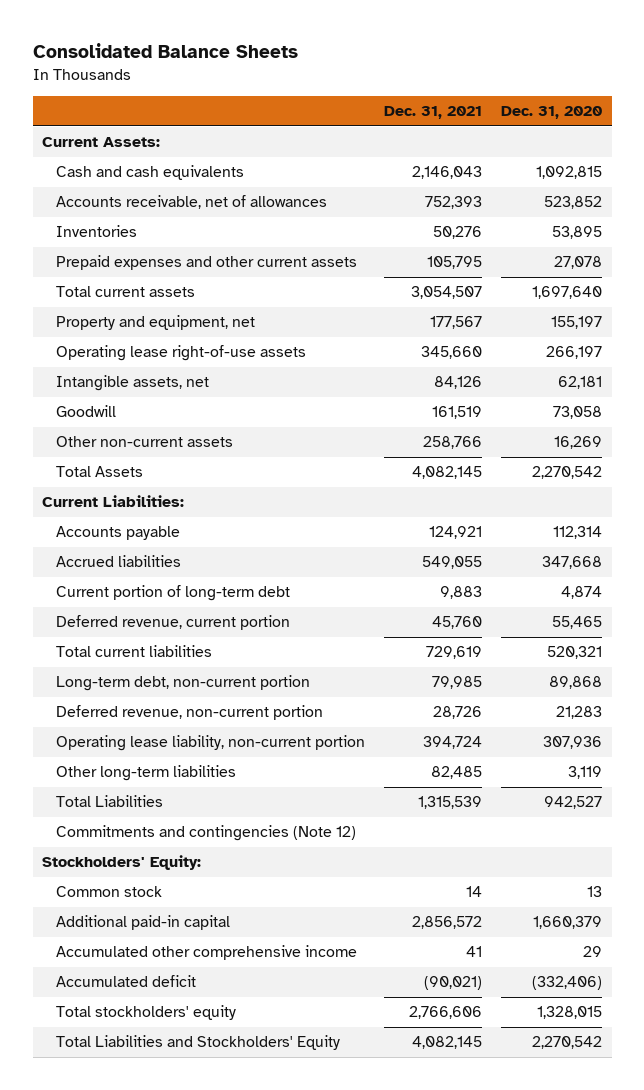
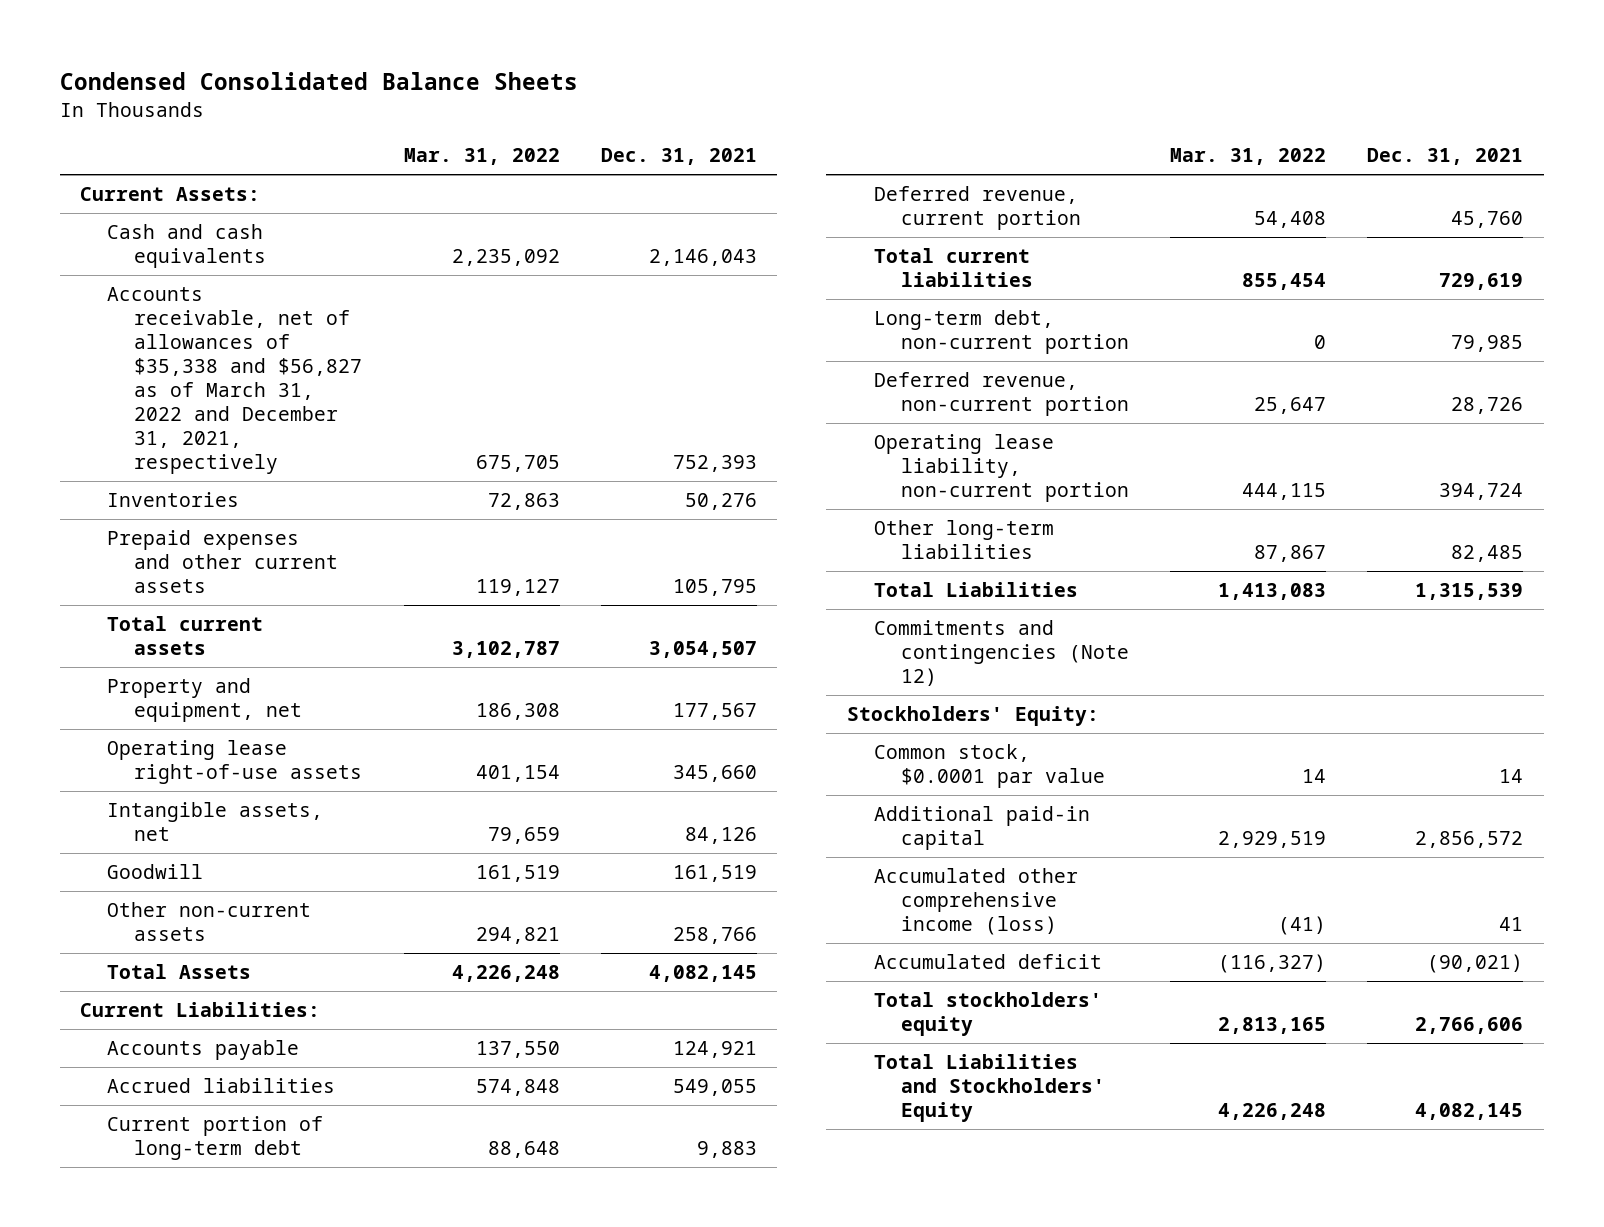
- Consolidated Balance Sheets
+ Condensed Consolidated Balance Sheets
- | Dec. 31, 2021 | Dec. 31, 2020
+ | Mar. 31, 2022 | Dec. 31, 2021
- Accounts receivable, net of allowances | 752,393 | 523,852
+ Accounts receivable, net of allowances of $35,338 and $56,827 as of March 31, 2022 and December 31, 2021, respectively | 675,705 | 752,393
- Common stock | 14 | 13
+ Common stock, $0.0001 par value | 14 | 14
- Accumulated other comprehensive income | 41 | 29
+ Accumulated other comprehensive income (loss) | (41) | 41

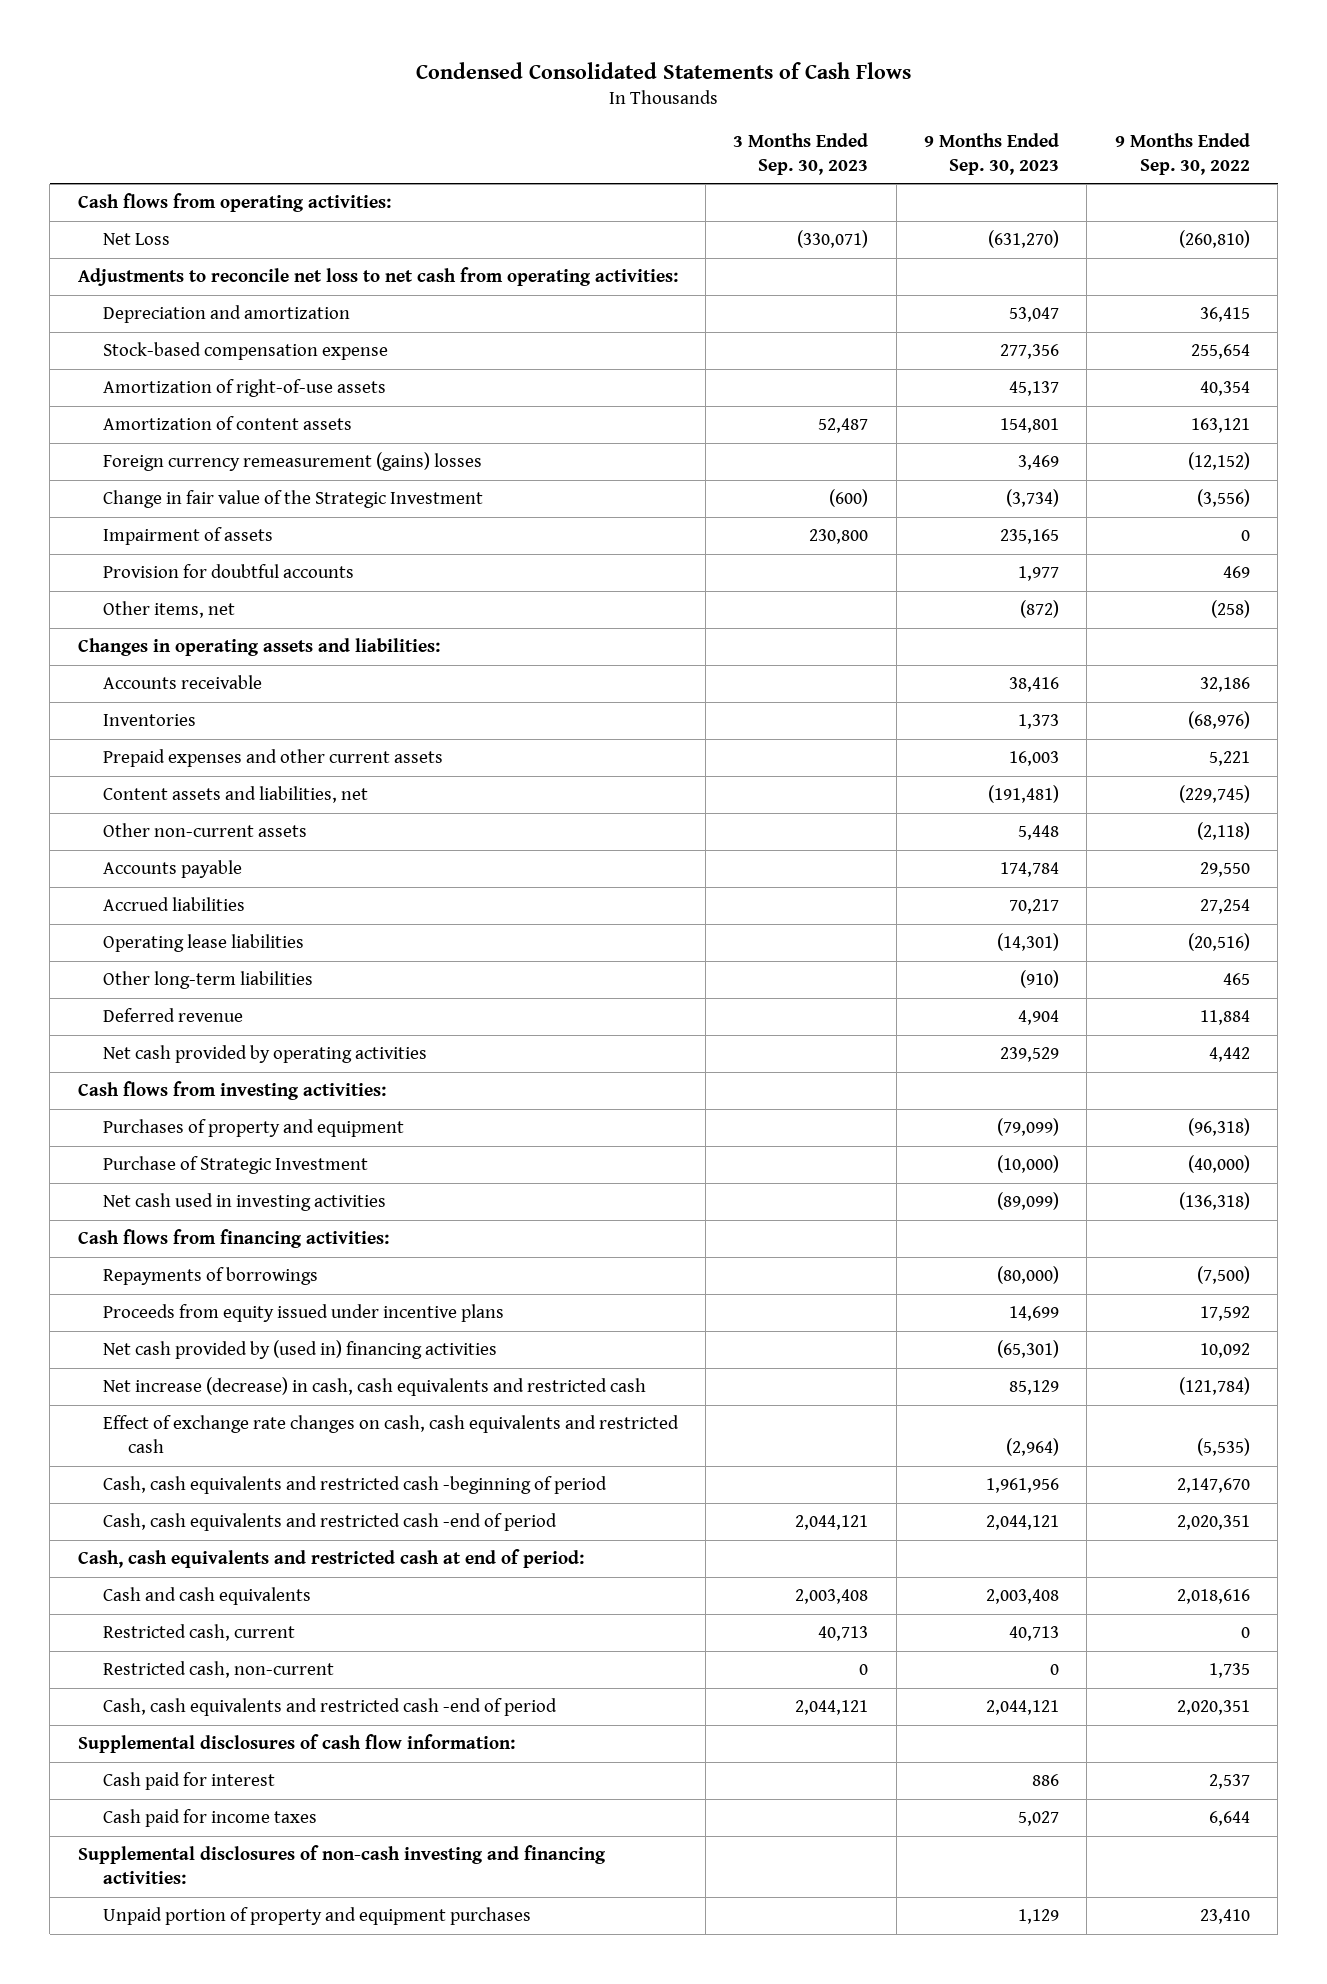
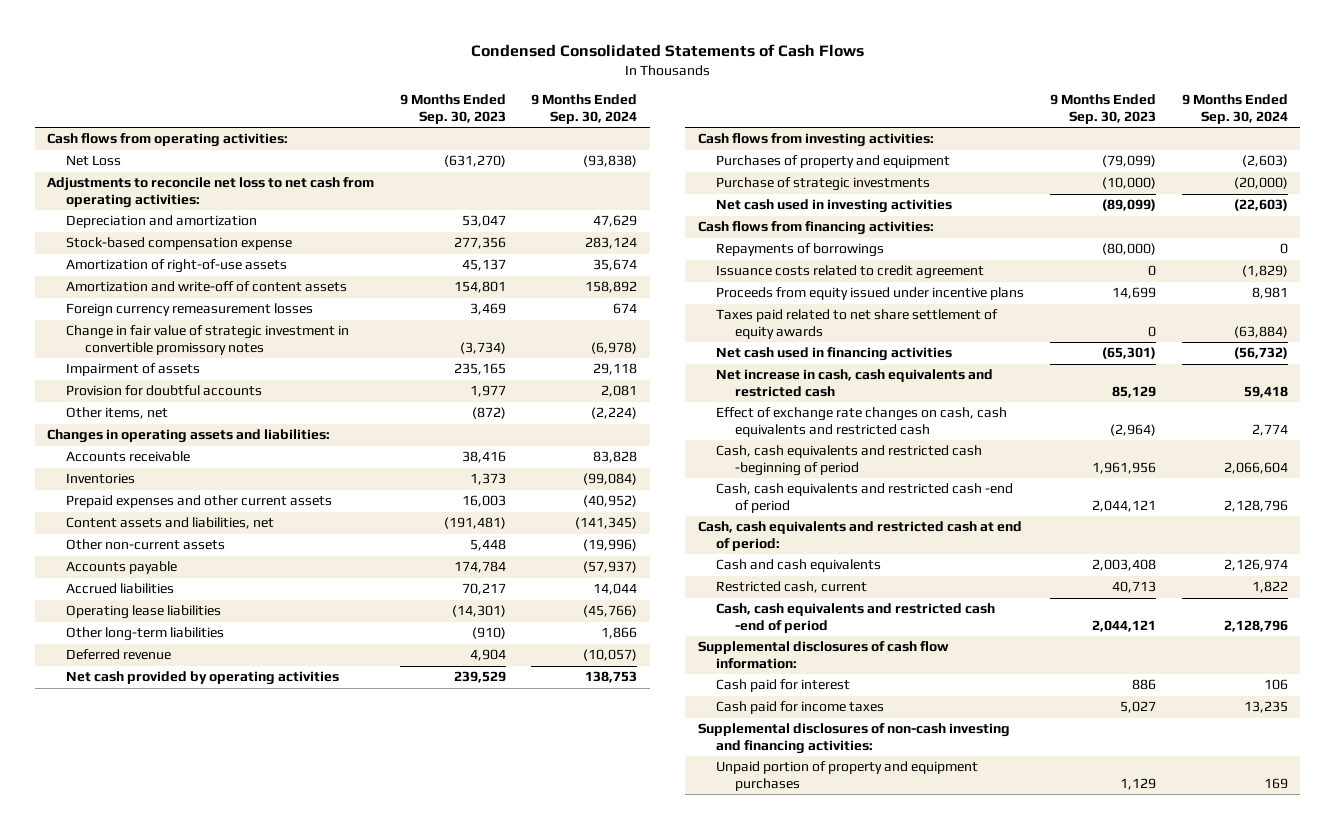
- | 3 Months Ended Sep. 30, 2023 | 9 Months Ended Sep. 30, 2023 | 9 Months Ended Sep. 30, 2022
+ | 9 Months Ended Sep. 30, 2023 | 9 Months Ended Sep. 30, 2024
- Amortization of content assets | 52,487 | 154,801 | 163,121
- Foreign currency remeasurement (gains) losses | | 3,469 | (12,152)
- Change in fair value of the Strategic Investment | (600) | (3,734) | (3,556)
+ Amortization and write-off of content assets | 154,801 | 158,892
+ Foreign currency remeasurement losses | 3,469 | 674
+ Change in fair value of strategic investment in convertible promissory notes | (3,734) | (6,978)
- Purchase of Strategic Investment | | (10,000) | (40,000)
+ Purchase of strategic investments | (10,000) | (20,000)
+ Issuance costs related to credit agreement | 0 | (1,829)
- Net cash provided by (used in) financing activities | | (65,301) | 10,092
- Net increase (decrease) in cash, cash equivalents and restricted cash | | 85,129 | (121,784)
+ Taxes paid related to net share settlement of equity awards | 0 | (63,884)
+ Net cash used in financing activities | (65,301) | (56,732)
+ Net increase in cash, cash equivalents and restricted cash | 85,129 | 59,418
- Restricted cash, non-current | 0 | 0 | 1,735

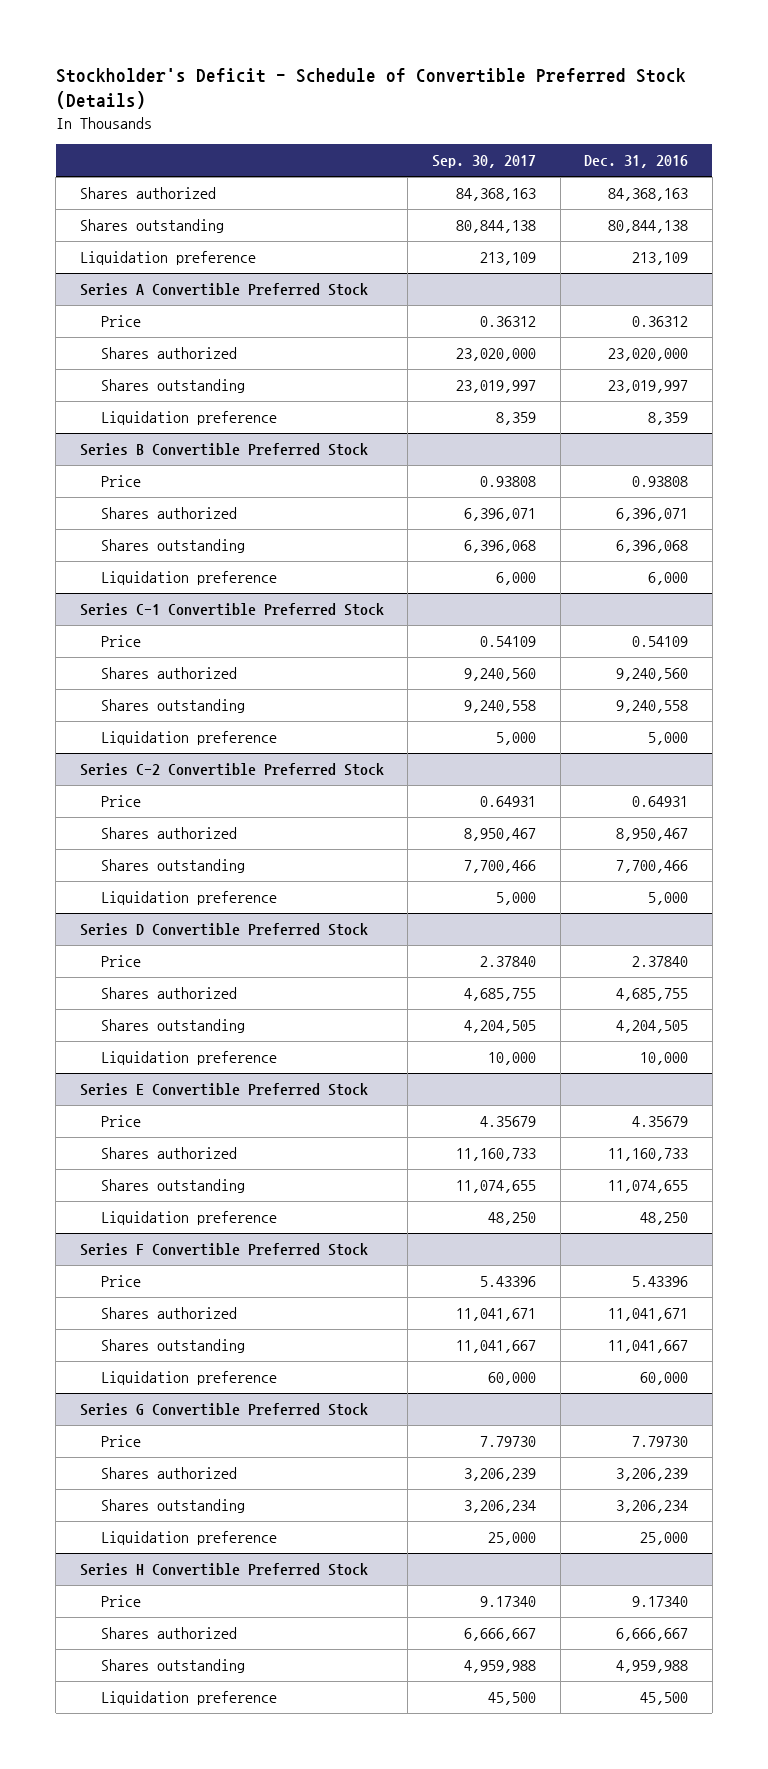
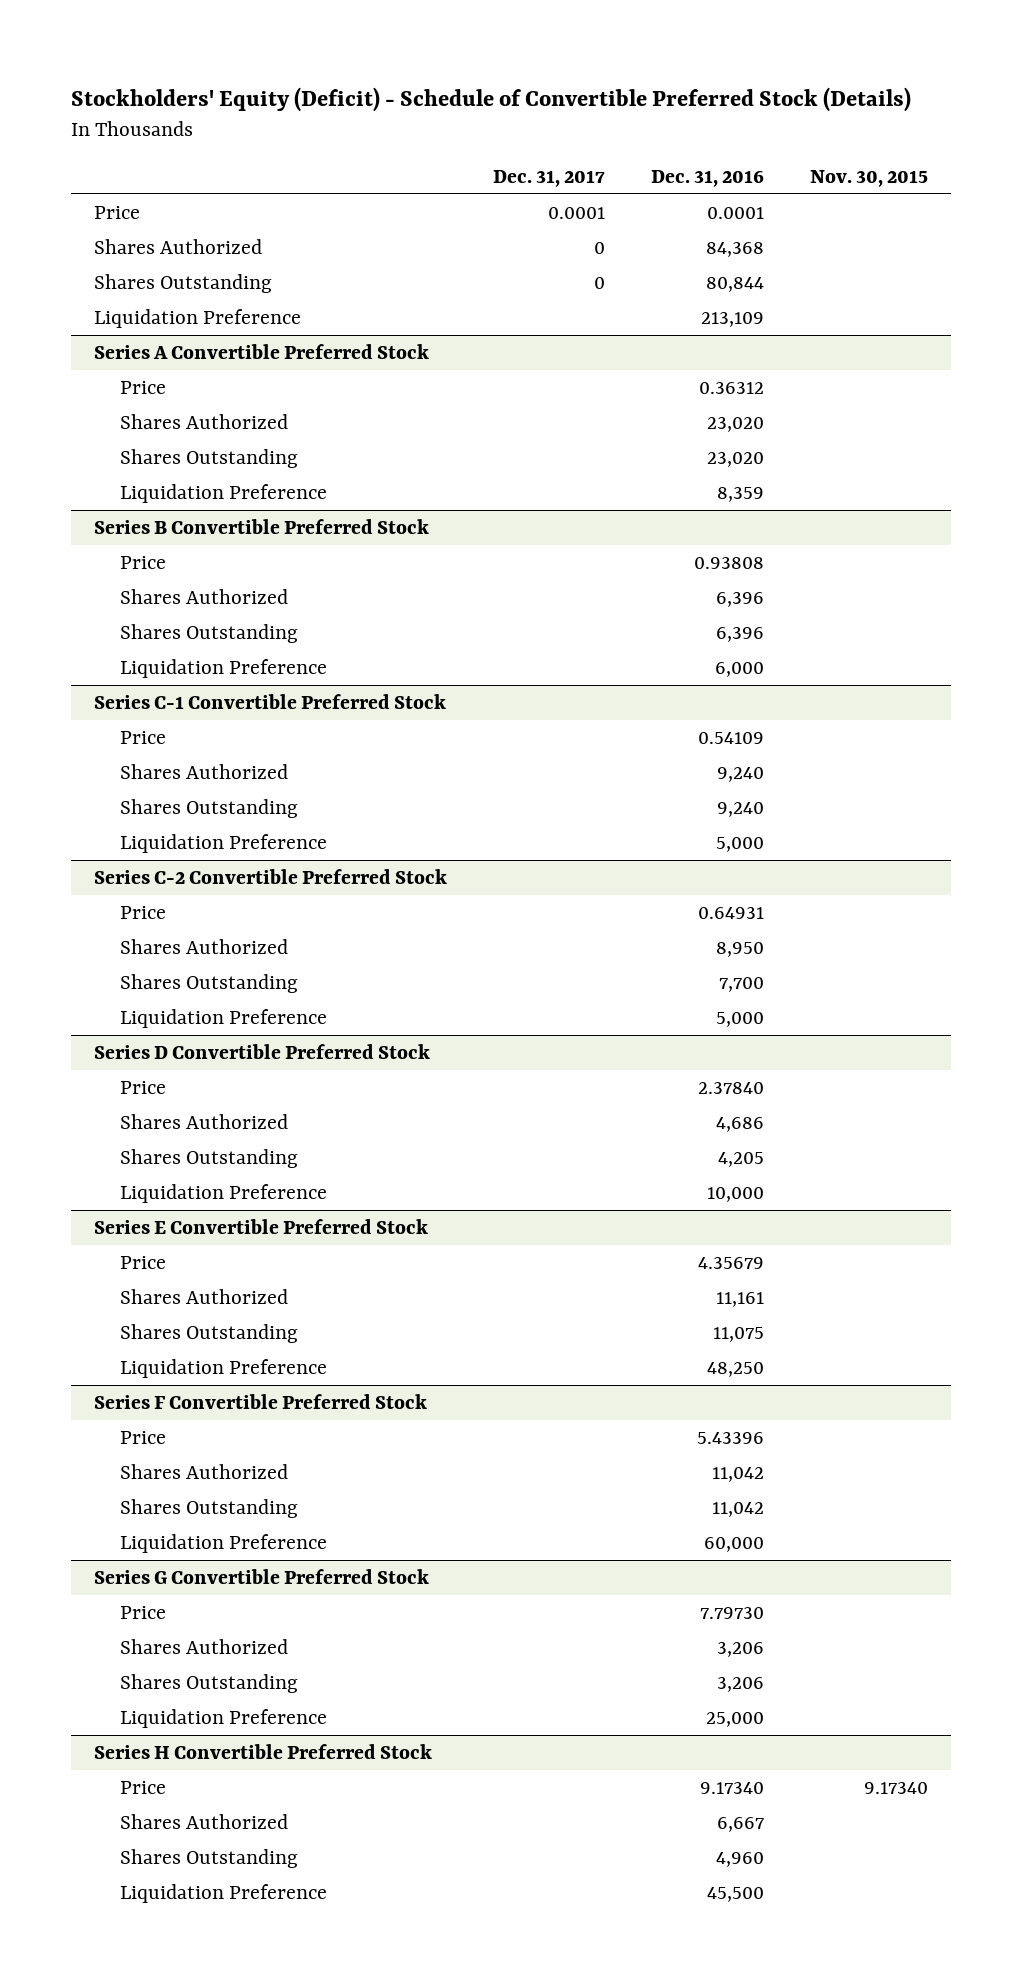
- Stockholder's Deficit - Schedule of Convertible Preferred Stock (Details)
+ Stockholders' Equity (Deficit) - Schedule of Convertible Preferred Stock (Details)
- | Sep. 30, 2017 | Dec. 31, 2016
+ | Dec. 31, 2017 | Dec. 31, 2016 | Nov. 30, 2015
- Shares authorized | 84,368,163 | 84,368,163
- Shares outstanding | 80,844,138 | 80,844,138
- Liquidation preference | 213,109 | 213,109
+ Price | 0.0001 | 0.0001 |
+ Shares Authorized | 0 | 84,368 |
+ Shares Outstanding | 0 | 80,844 |
+ Liquidation Preference | | 213,109 |
@ Series A Convertible Preferred Stock
- Shares authorized | 23,020,000 | 23,020,000
- Shares outstanding | 23,019,997 | 23,019,997
- Liquidation preference | 8,359 | 8,359
+ Shares Authorized | | 23,020 |
+ Shares Outstanding | | 23,020 |
+ Liquidation Preference | | 8,359 |
@ Series B Convertible Preferred Stock
- Shares authorized | 6,396,071 | 6,396,071
- Shares outstanding | 6,396,068 | 6,396,068
- Liquidation preference | 6,000 | 6,000
+ Shares Authorized | | 6,396 |
+ Shares Outstanding | | 6,396 |
+ Liquidation Preference | | 6,000 |
@ Series C-1 Convertible Preferred Stock
- Shares authorized | 9,240,560 | 9,240,560
- Shares outstanding | 9,240,558 | 9,240,558
- Liquidation preference | 5,000 | 5,000
+ Shares Authorized | | 9,240 |
+ Shares Outstanding | | 9,240 |
+ Liquidation Preference | | 5,000 |
@ Series C-2 Convertible Preferred Stock
- Shares authorized | 8,950,467 | 8,950,467
- Shares outstanding | 7,700,466 | 7,700,466
- Liquidation preference | 5,000 | 5,000
+ Shares Authorized | | 8,950 |
+ Shares Outstanding | | 7,700 |
+ Liquidation Preference | | 5,000 |
@ Series D Convertible Preferred Stock
- Shares authorized | 4,685,755 | 4,685,755
- Shares outstanding | 4,204,505 | 4,204,505
- Liquidation preference | 10,000 | 10,000
+ Shares Authorized | | 4,686 |
+ Shares Outstanding | | 4,205 |
+ Liquidation Preference | | 10,000 |
@ Series E Convertible Preferred Stock
- Shares authorized | 11,160,733 | 11,160,733
- Shares outstanding | 11,074,655 | 11,074,655
- Liquidation preference | 48,250 | 48,250
+ Shares Authorized | | 11,161 |
+ Shares Outstanding | | 11,075 |
+ Liquidation Preference | | 48,250 |
@ Series F Convertible Preferred Stock
- Shares authorized | 11,041,671 | 11,041,671
- Shares outstanding | 11,041,667 | 11,041,667
- Liquidation preference | 60,000 | 60,000
+ Shares Authorized | | 11,042 |
+ Shares Outstanding | | 11,042 |
+ Liquidation Preference | | 60,000 |
@ Series G Convertible Preferred Stock
- Shares authorized | 3,206,239 | 3,206,239
- Shares outstanding | 3,206,234 | 3,206,234
- Liquidation preference | 25,000 | 25,000
+ Shares Authorized | | 3,206 |
+ Shares Outstanding | | 3,206 |
+ Liquidation Preference | | 25,000 |
@ Series H Convertible Preferred Stock
- Shares authorized | 6,666,667 | 6,666,667
- Shares outstanding | 4,959,988 | 4,959,988
- Liquidation preference | 45,500 | 45,500
+ Shares Authorized | | 6,667 |
+ Shares Outstanding | | 4,960 |
+ Liquidation Preference | | 45,500 |

